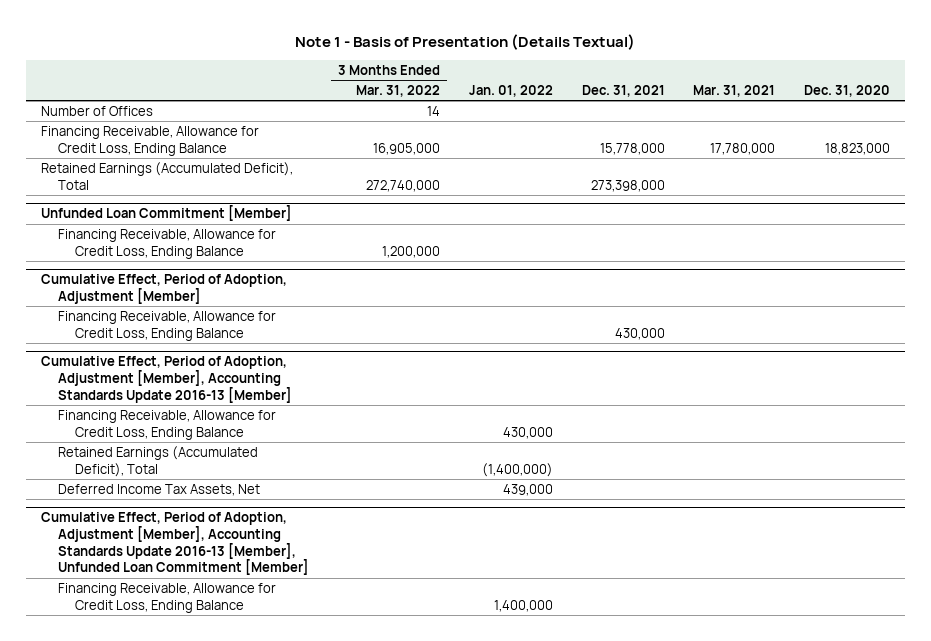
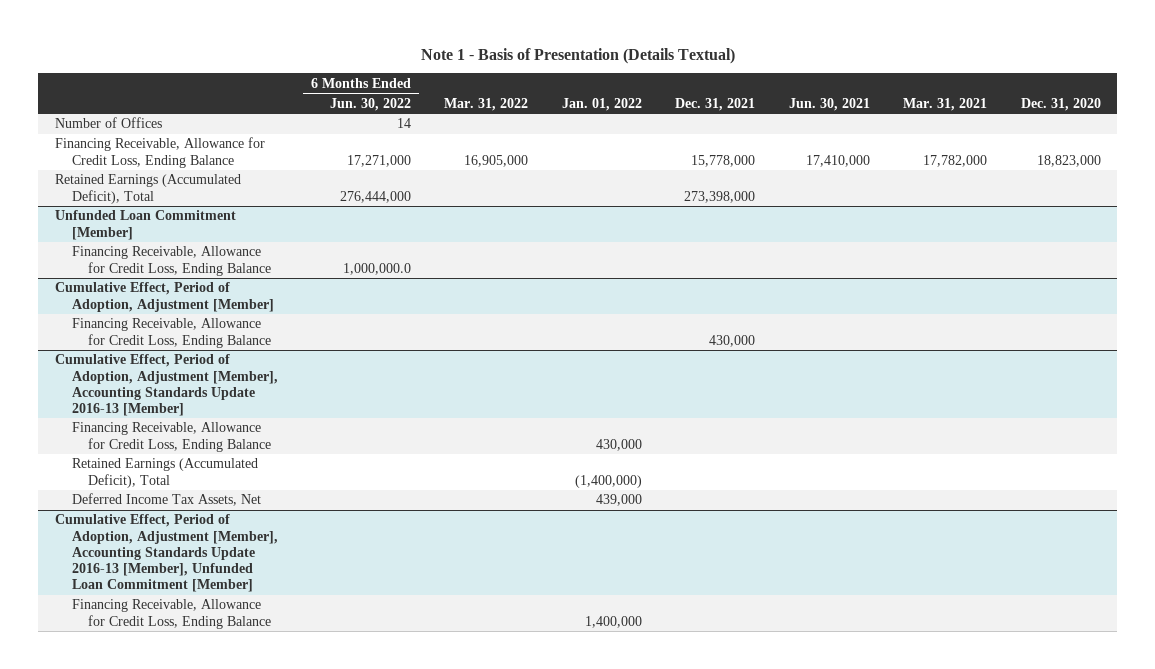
- | 3 Months Ended Mar. 31, 2022 | Jan. 01, 2022 | Dec. 31, 2021 | Mar. 31, 2021 | Dec. 31, 2020
+ | 6 Months Ended Jun. 30, 2022 | Mar. 31, 2022 | Jan. 01, 2022 | Dec. 31, 2021 | Jun. 30, 2021 | Mar. 31, 2021 | Dec. 31, 2020
- Financing Receivable, Allowance for Credit Loss, Ending Balance | 16,905,000 | | 15,778,000 | 17,780,000 | 18,823,000
+ Financing Receivable, Allowance for Credit Loss, Ending Balance | 17,271,000 | 16,905,000 | | 15,778,000 | 17,410,000 | 17,782,000 | 18,823,000

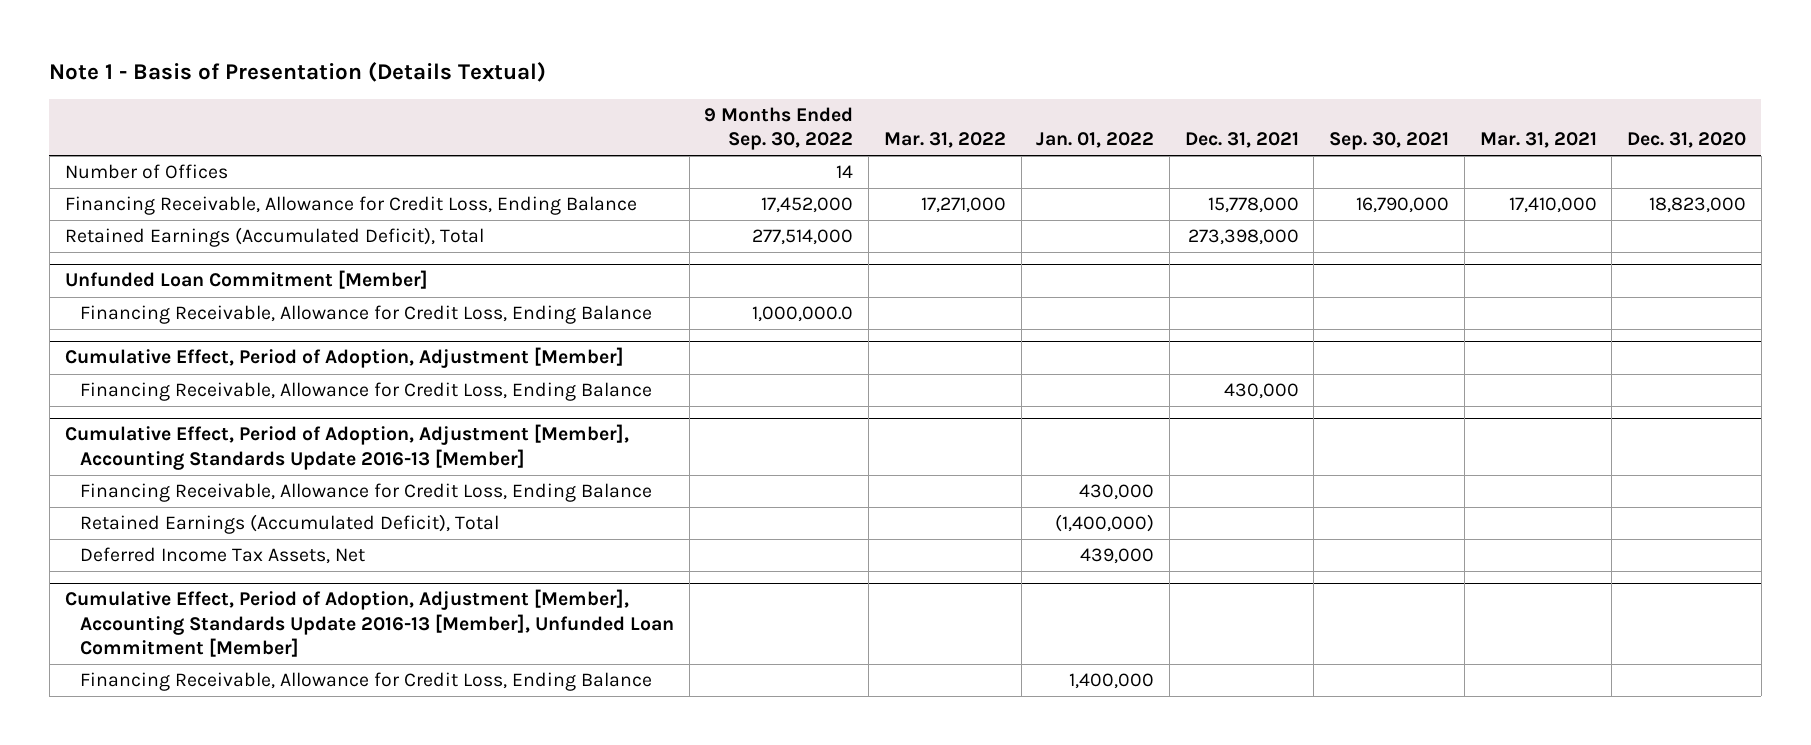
- | 6 Months Ended Jun. 30, 2022 | Mar. 31, 2022 | Jan. 01, 2022 | Dec. 31, 2021 | Jun. 30, 2021 | Mar. 31, 2021 | Dec. 31, 2020
+ | 9 Months Ended Sep. 30, 2022 | Mar. 31, 2022 | Jan. 01, 2022 | Dec. 31, 2021 | Sep. 30, 2021 | Mar. 31, 2021 | Dec. 31, 2020
- Financing Receivable, Allowance for Credit Loss, Ending Balance | 17,271,000 | 16,905,000 | | 15,778,000 | 17,410,000 | 17,782,000 | 18,823,000
+ Financing Receivable, Allowance for Credit Loss, Ending Balance | 17,452,000 | 17,271,000 | | 15,778,000 | 16,790,000 | 17,410,000 | 18,823,000

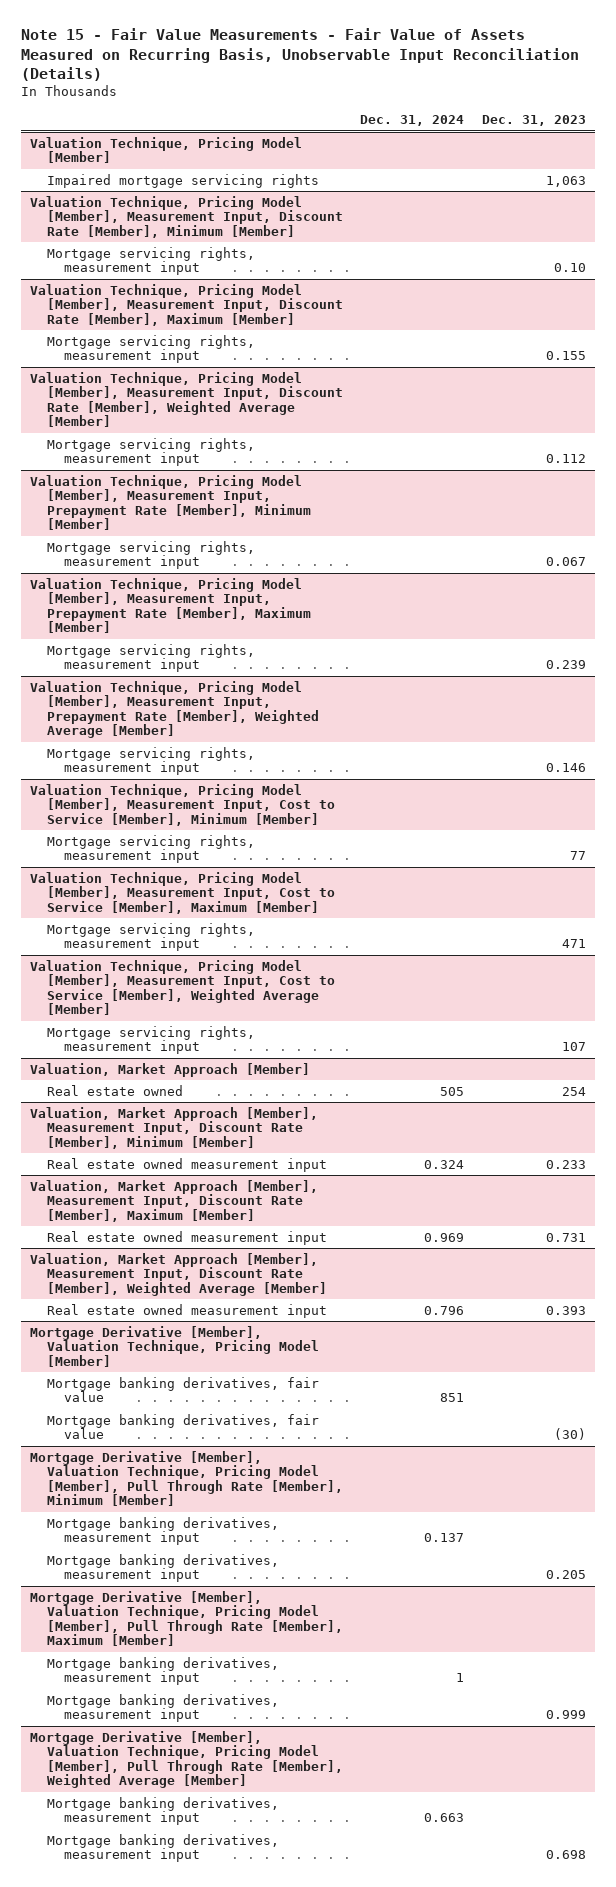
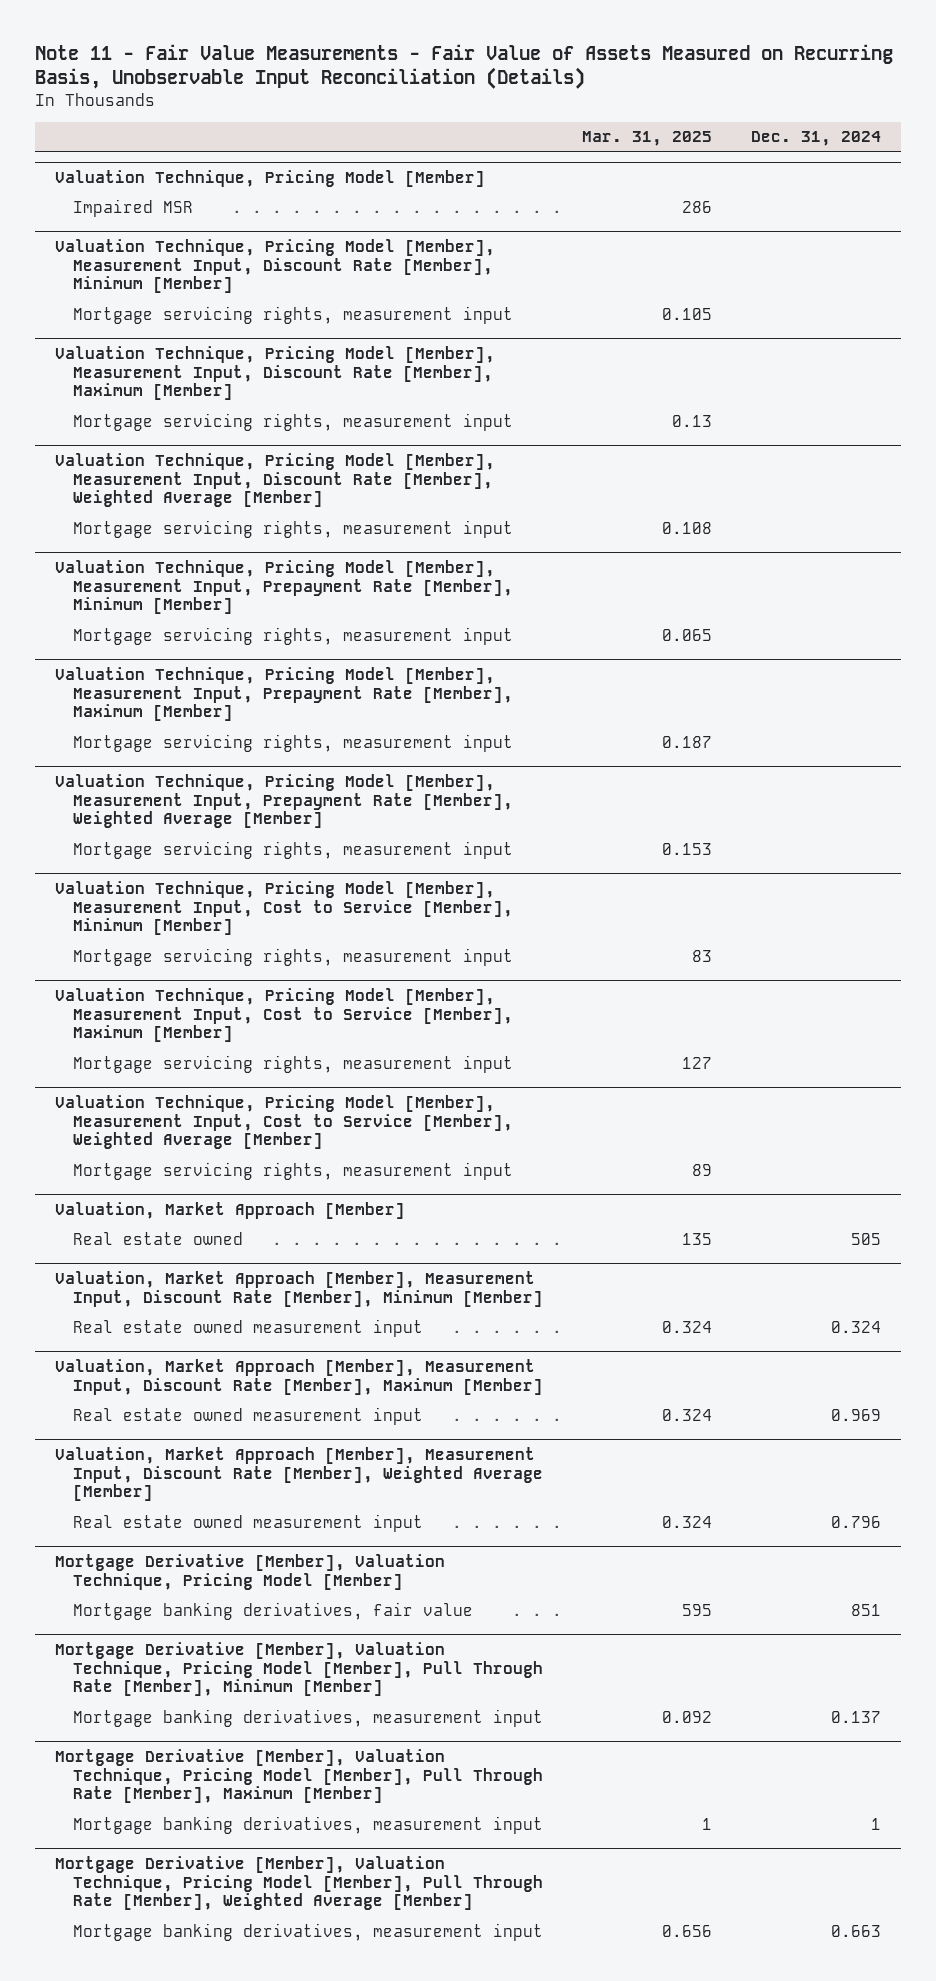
- Note 15 - Fair Value Measurements - Fair Value of Assets Measured on Recurring Basis, Unobservable Input Reconciliation (Details)
+ Note 11 - Fair Value Measurements - Fair Value of Assets Measured on Recurring Basis, Unobservable Input Reconciliation (Details)
- | Dec. 31, 2024 | Dec. 31, 2023
+ | Mar. 31, 2025 | Dec. 31, 2024
@ Valuation Technique, Pricing Model [Member]
- Impaired mortgage servicing rights | | 1,063
+ Impaired MSR | 286 |
@ Mortgage Derivative [Member], Valuation Technique, Pricing Model [Member]
- Mortgage banking derivatives, fair value | | (30)
@ Mortgage Derivative [Member], Valuation Technique, Pricing Model [Member], Pull Through Rate [Member], Minimum [Member]
- Mortgage banking derivatives, measurement input | | 0.205
@ Mortgage Derivative [Member], Valuation Technique, Pricing Model [Member], Pull Through Rate [Member], Maximum [Member]
- Mortgage banking derivatives, measurement input | | 0.999
@ Mortgage Derivative [Member], Valuation Technique, Pricing Model [Member], Pull Through Rate [Member], Weighted Average [Member]
- Mortgage banking derivatives, measurement input | | 0.698

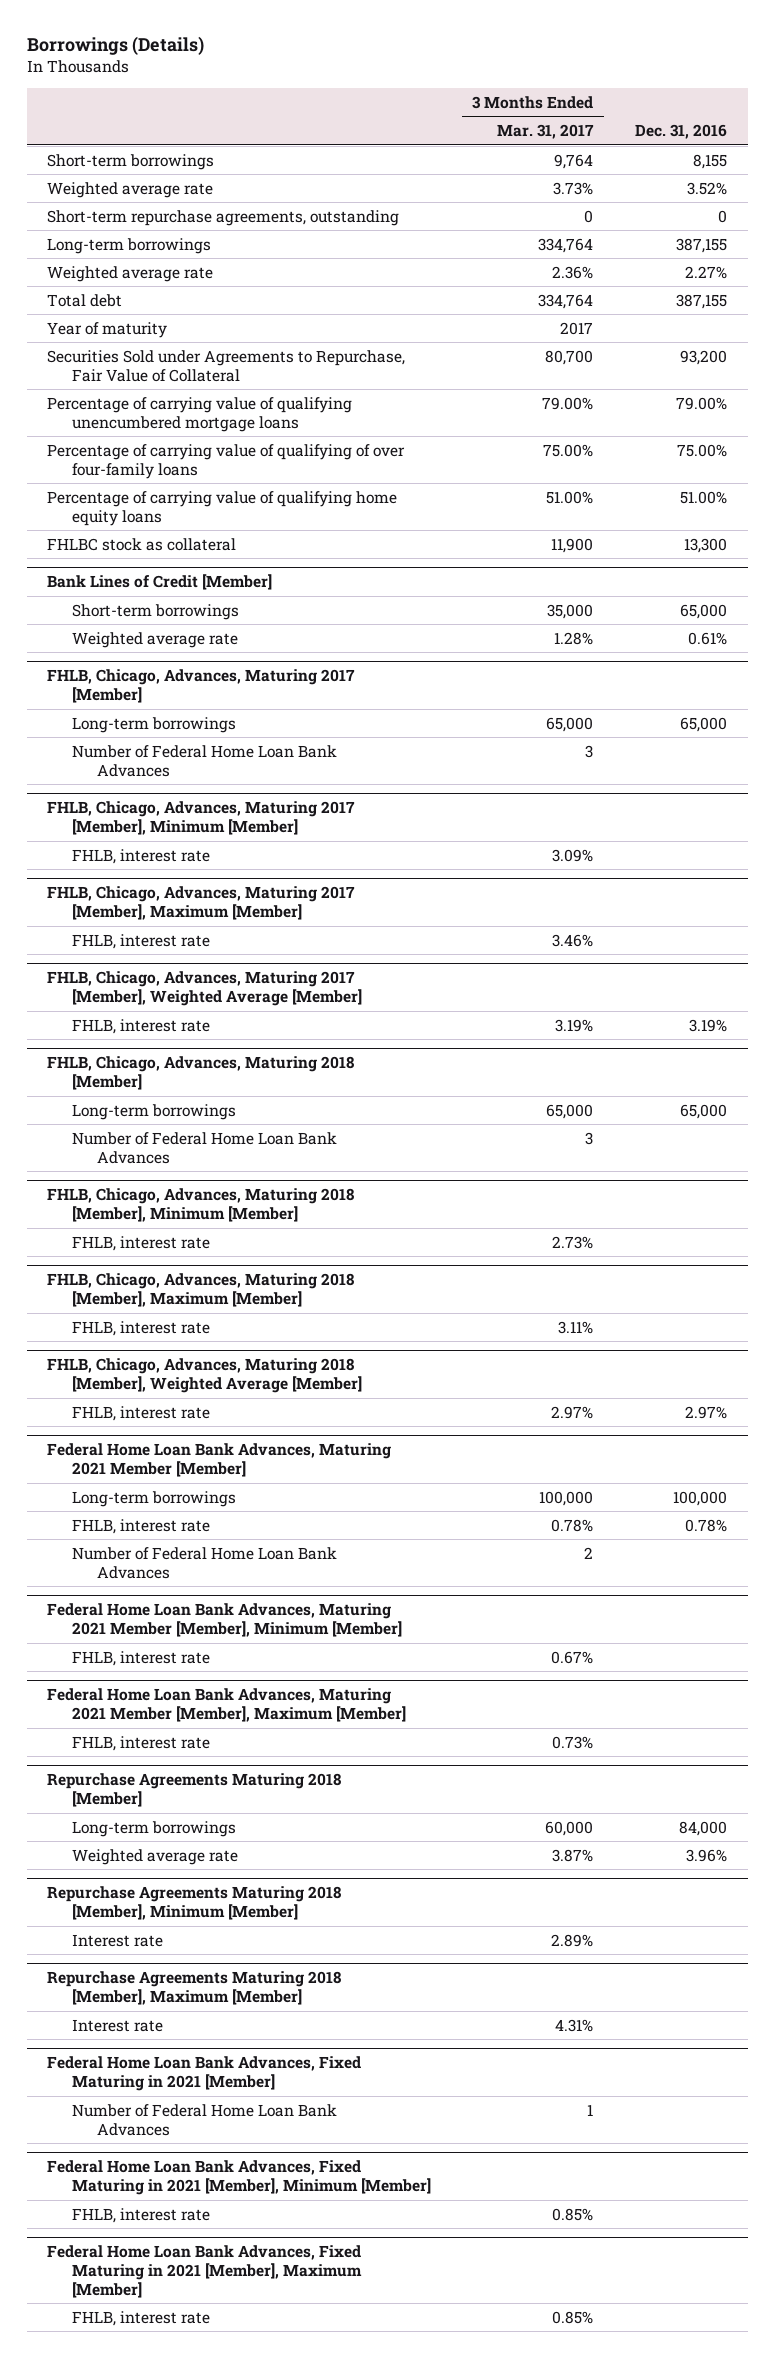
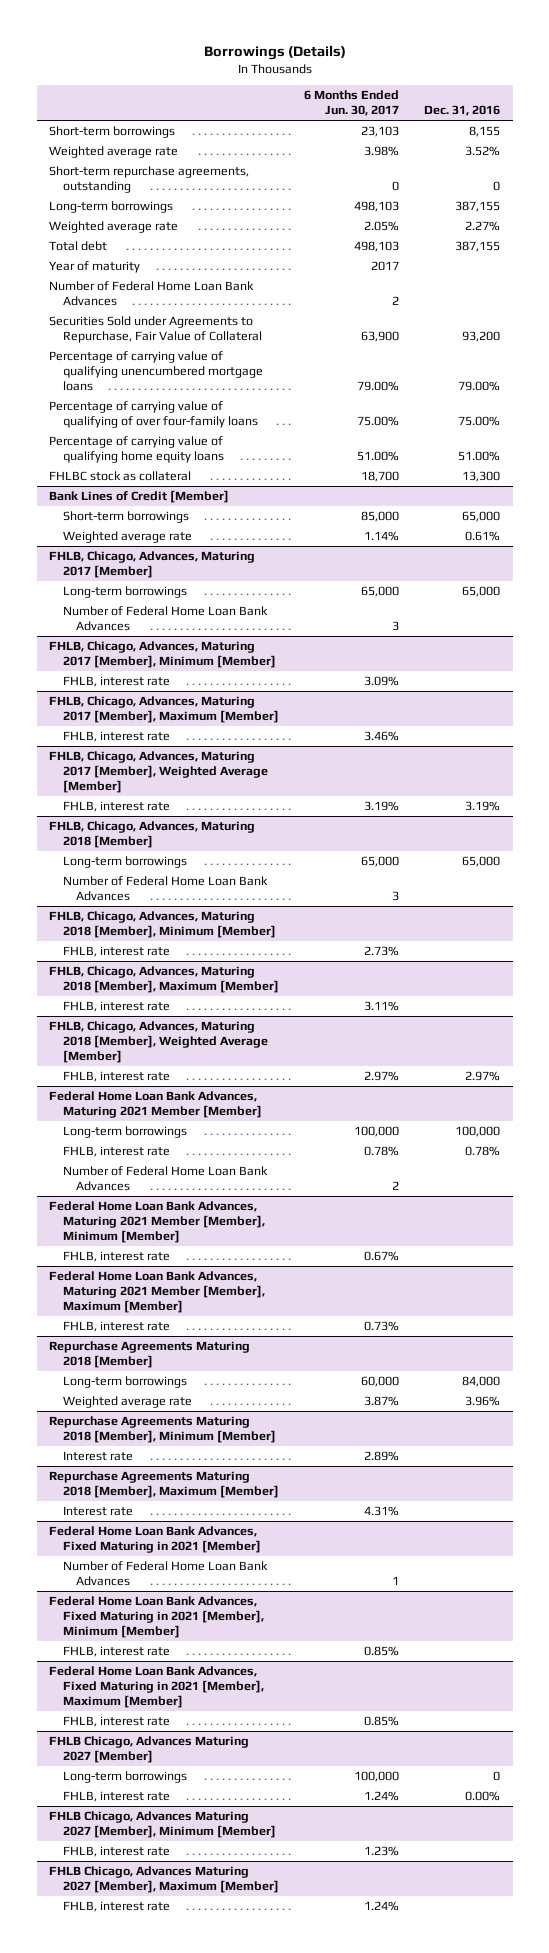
- | 3 Months Ended Mar. 31, 2017 | Dec. 31, 2016
+ | 6 Months Ended Jun. 30, 2017 | Dec. 31, 2016
+ Number of Federal Home Loan Bank Advances | 2 |
+ FHLB Chicago, Advances Maturing 2027 [Member]
+ Long-term borrowings | 100,000 | 0
+ FHLB, interest rate | 1.24% | 0.00%
+ FHLB Chicago, Advances Maturing 2027 [Member], Minimum [Member]
+ FHLB, interest rate | 1.23% |
+ FHLB Chicago, Advances Maturing 2027 [Member], Maximum [Member]
+ FHLB, interest rate | 1.24% |

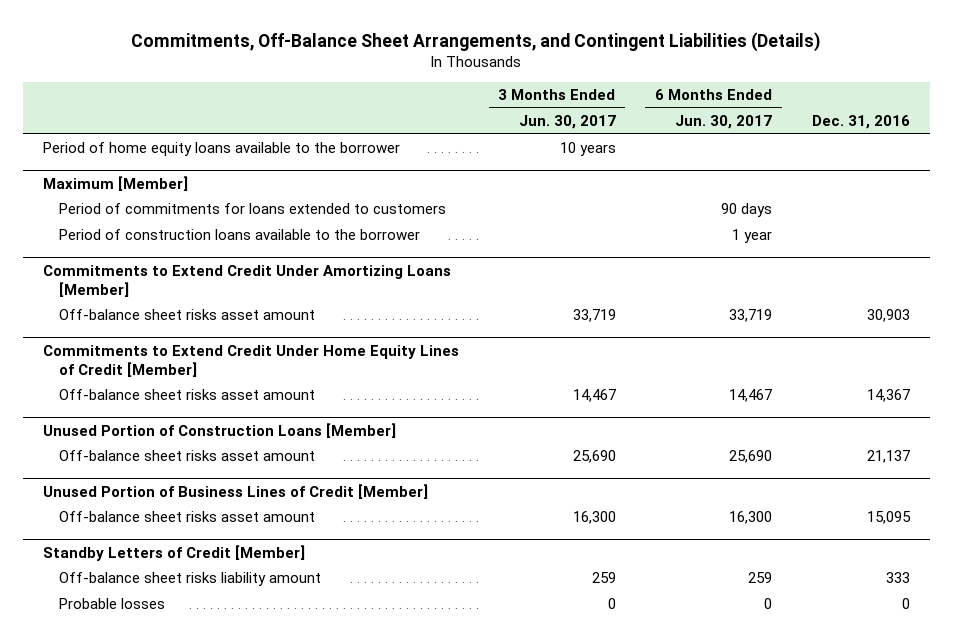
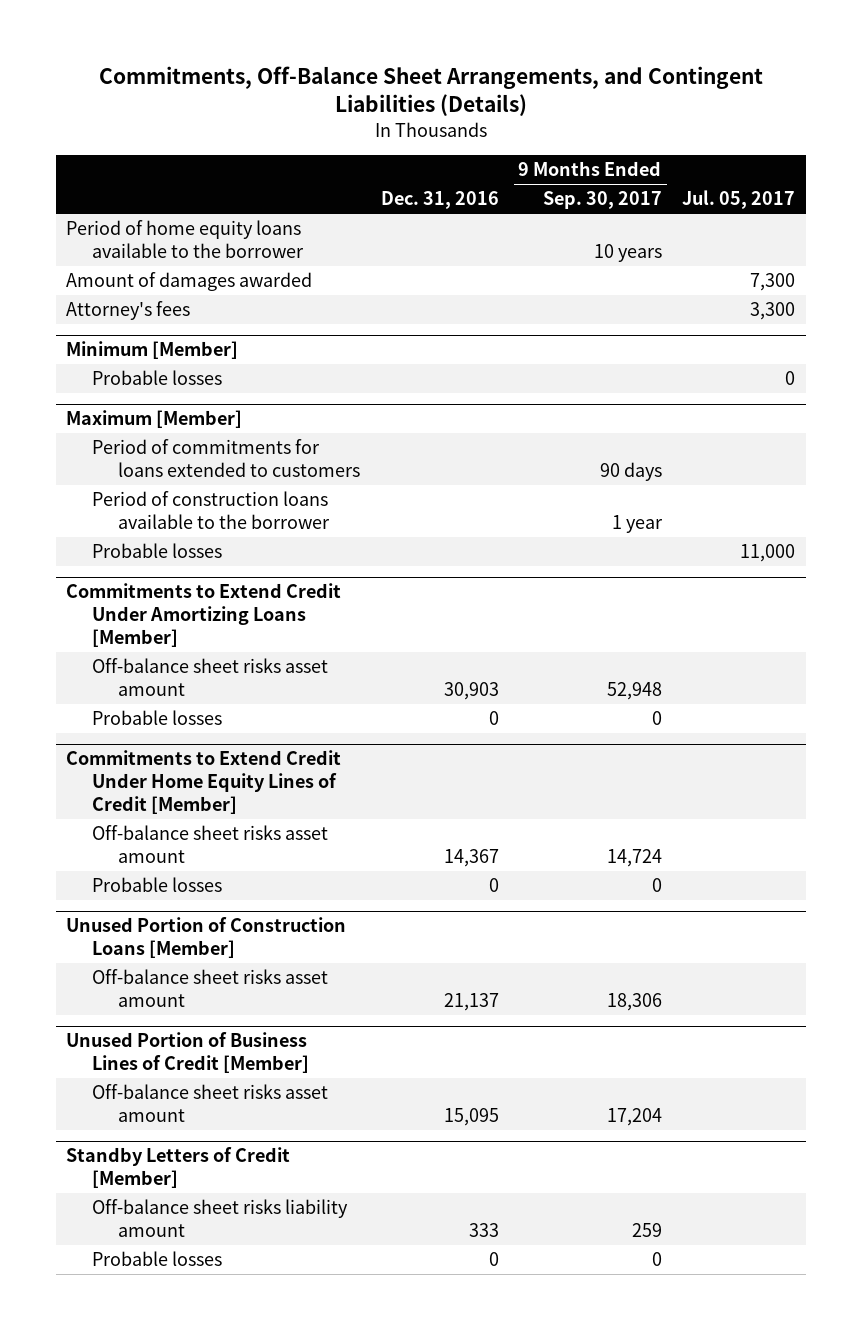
- | 3 Months Ended Jun. 30, 2017 | 6 Months Ended Jun. 30, 2017 | Dec. 31, 2016
+ | Dec. 31, 2016 | 9 Months Ended Sep. 30, 2017 | Jul. 05, 2017
+ Amount of damages awarded | | | 7,300
+ Attorney's fees | | | 3,300
+ Minimum [Member]
+ Probable losses | | | 0
@ Maximum [Member]
+ Probable losses | | | 11,000
@ Commitments to Extend Credit Under Amortizing Loans [Member]
+ Probable losses | 0 | 0 |
@ Commitments to Extend Credit Under Home Equity Lines of Credit [Member]
+ Probable losses | 0 | 0 |

